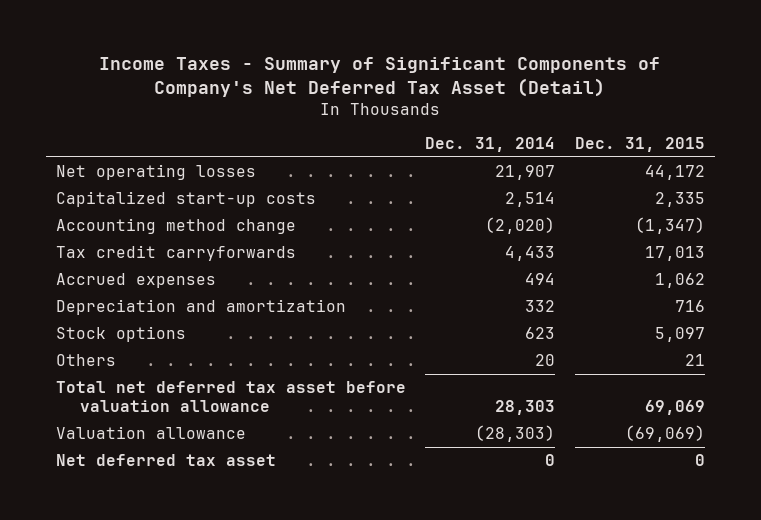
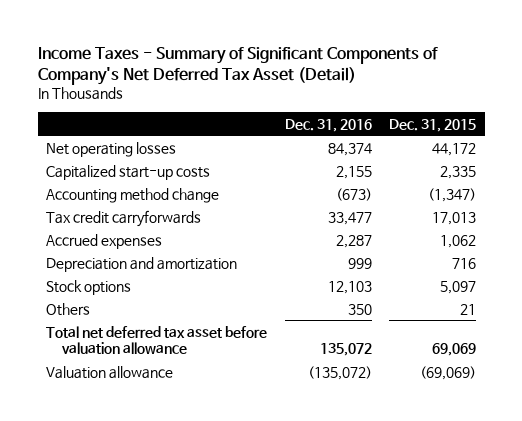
- | Dec. 31, 2014 | Dec. 31, 2015
+ | Dec. 31, 2016 | Dec. 31, 2015
- Net deferred tax asset | 0 | 0

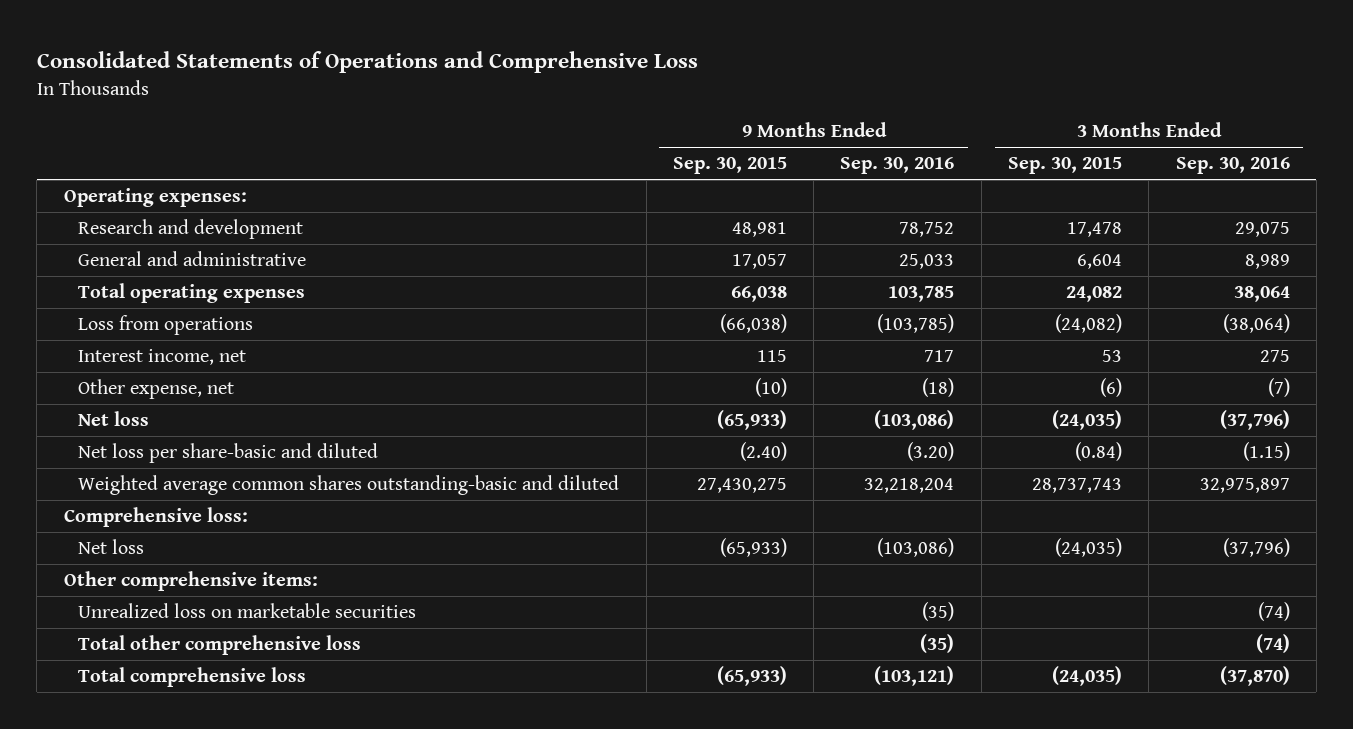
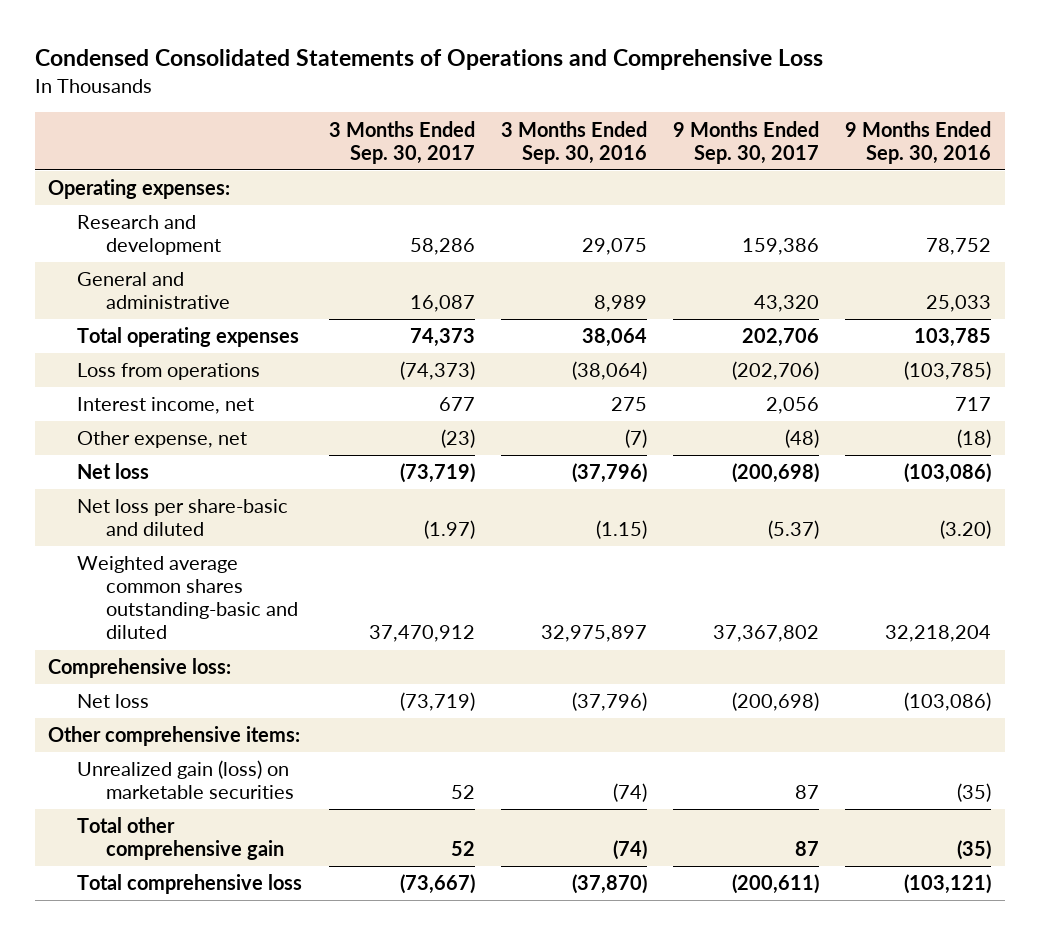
- Consolidated Statements of Operations and Comprehensive Loss
+ Condensed Consolidated Statements of Operations and Comprehensive Loss
- | 9 Months Ended Sep. 30, 2015 | 9 Months Ended Sep. 30, 2016 | 3 Months Ended Sep. 30, 2015 | 3 Months Ended Sep. 30, 2016
+ | 3 Months Ended Sep. 30, 2017 | 3 Months Ended Sep. 30, 2016 | 9 Months Ended Sep. 30, 2017 | 9 Months Ended Sep. 30, 2016
- Unrealized loss on marketable securities | | (35) | | (74)
- Total other comprehensive loss | | (35) | | (74)
+ Unrealized gain (loss) on marketable securities | 52 | (74) | 87 | (35)
+ Total other comprehensive gain | 52 | (74) | 87 | (35)

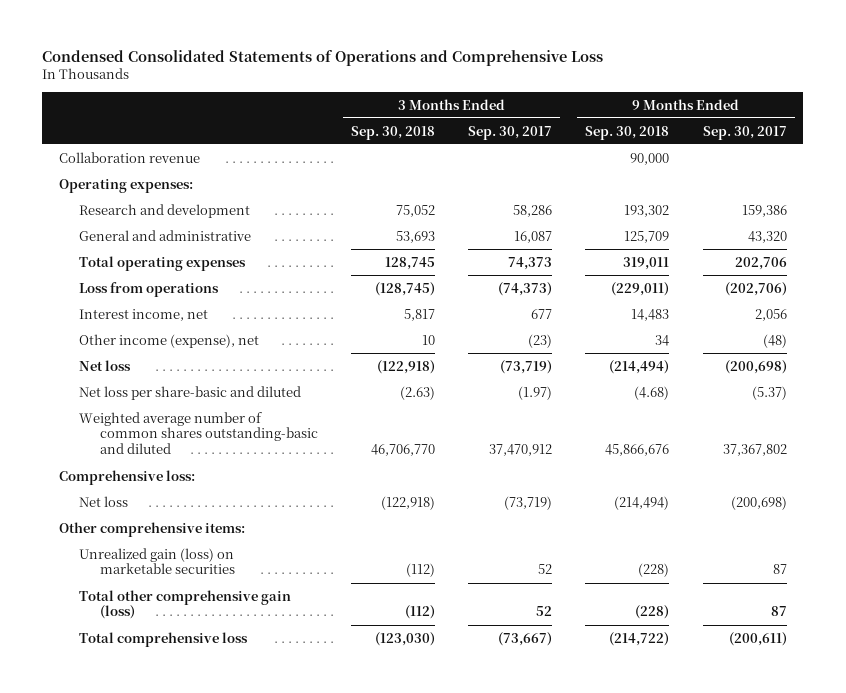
- | 3 Months Ended Sep. 30, 2017 | 3 Months Ended Sep. 30, 2016 | 9 Months Ended Sep. 30, 2017 | 9 Months Ended Sep. 30, 2016
+ | 3 Months Ended Sep. 30, 2018 | 3 Months Ended Sep. 30, 2017 | 9 Months Ended Sep. 30, 2018 | 9 Months Ended Sep. 30, 2017
+ Collaboration revenue | | | 90,000 |
- Other expense, net | (23) | (7) | (48) | (18)
+ Other income (expense), net | 10 | (23) | 34 | (48)
- Weighted average common shares outstanding-basic and diluted | 37,470,912 | 32,975,897 | 37,367,802 | 32,218,204
+ Weighted average number of common shares outstanding-basic and diluted | 46,706,770 | 37,470,912 | 45,866,676 | 37,367,802
- Total other comprehensive gain | 52 | (74) | 87 | (35)
+ Total other comprehensive gain (loss) | (112) | 52 | (228) | 87

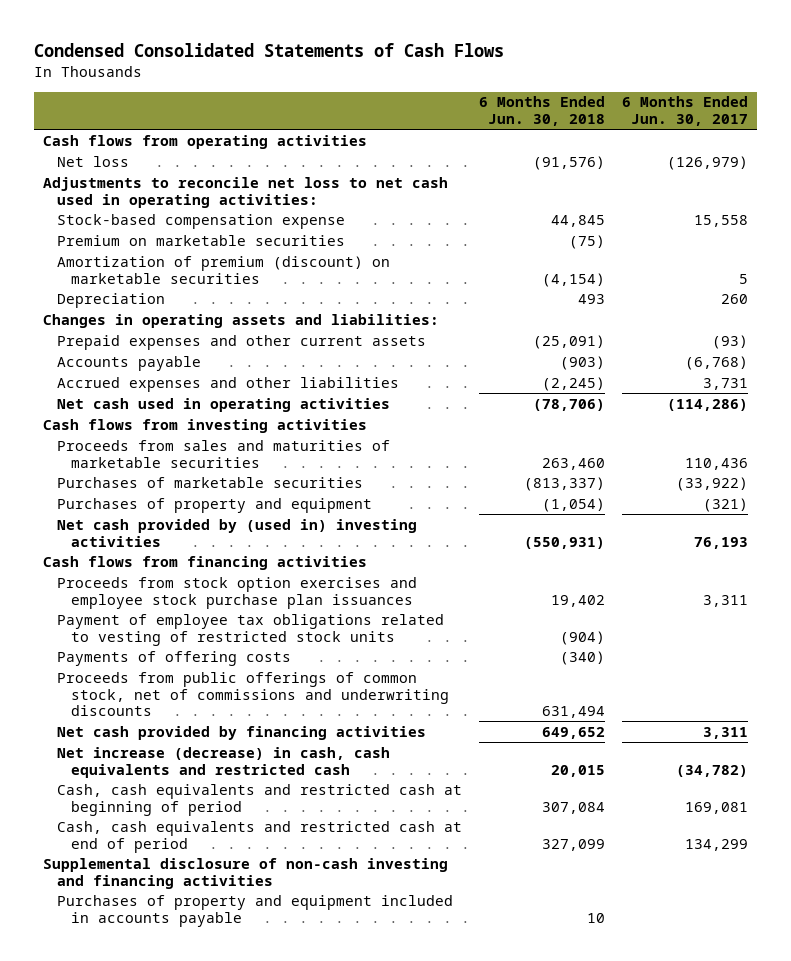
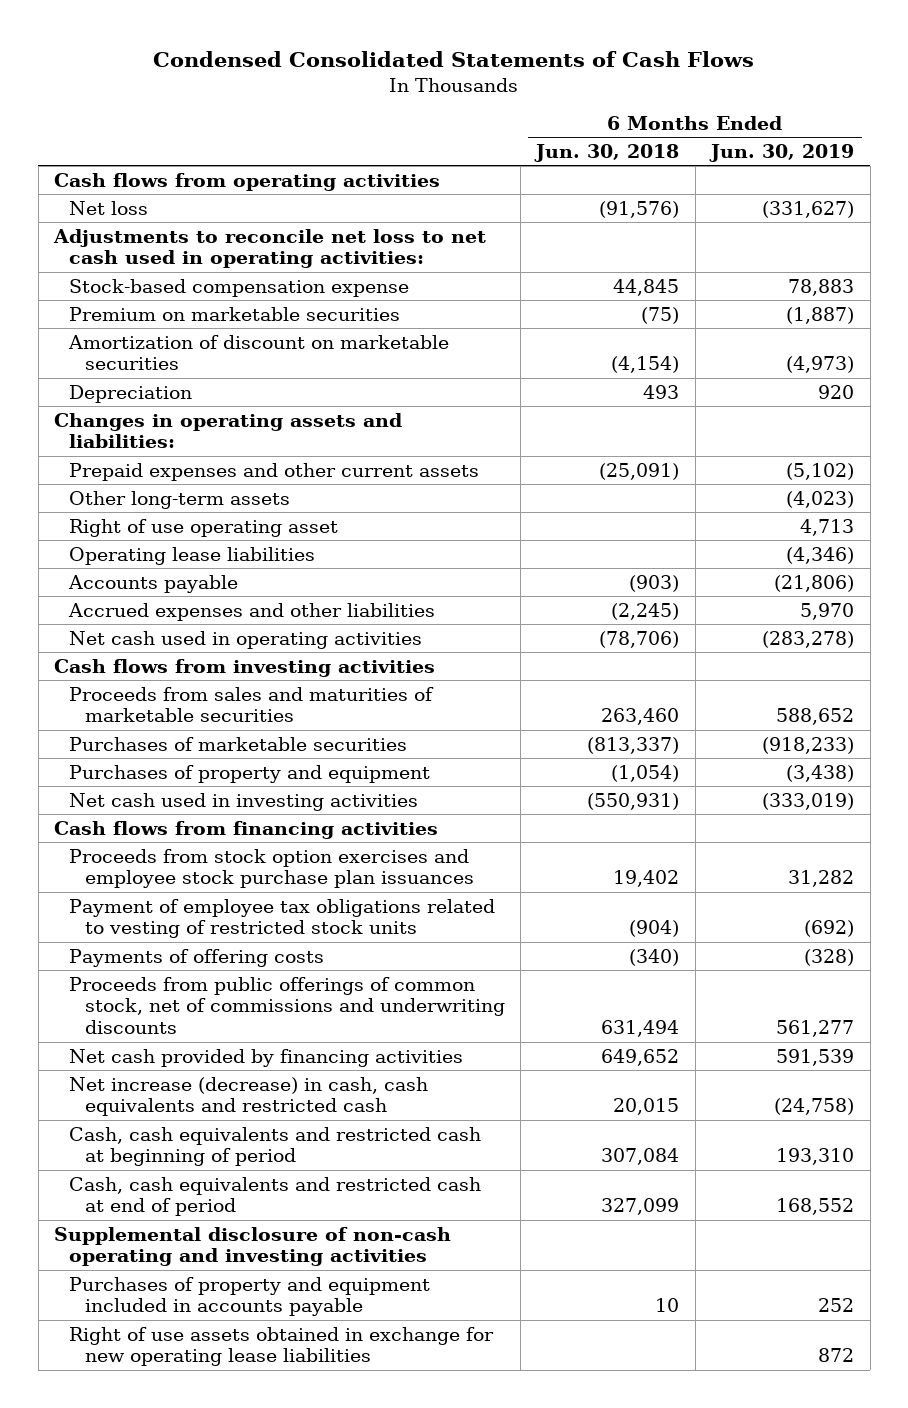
- | 6 Months Ended Jun. 30, 2018 | 6 Months Ended Jun. 30, 2017
+ | 6 Months Ended Jun. 30, 2018 | 6 Months Ended Jun. 30, 2019
- Amortization of premium (discount) on marketable securities | (4,154) | 5
+ Amortization of discount on marketable securities | (4,154) | (4,973)
+ Other long-term assets | | (4,023)
+ Right of use operating asset | | 4,713
+ Operating lease liabilities | | (4,346)
- Net cash provided by (used in) investing activities | (550,931) | 76,193
+ Net cash used in investing activities | (550,931) | (333,019)
- Supplemental disclosure of non-cash investing and financing activities
+ Supplemental disclosure of non-cash operating and investing activities
+ Right of use assets obtained in exchange for new operating lease liabilities | | 872

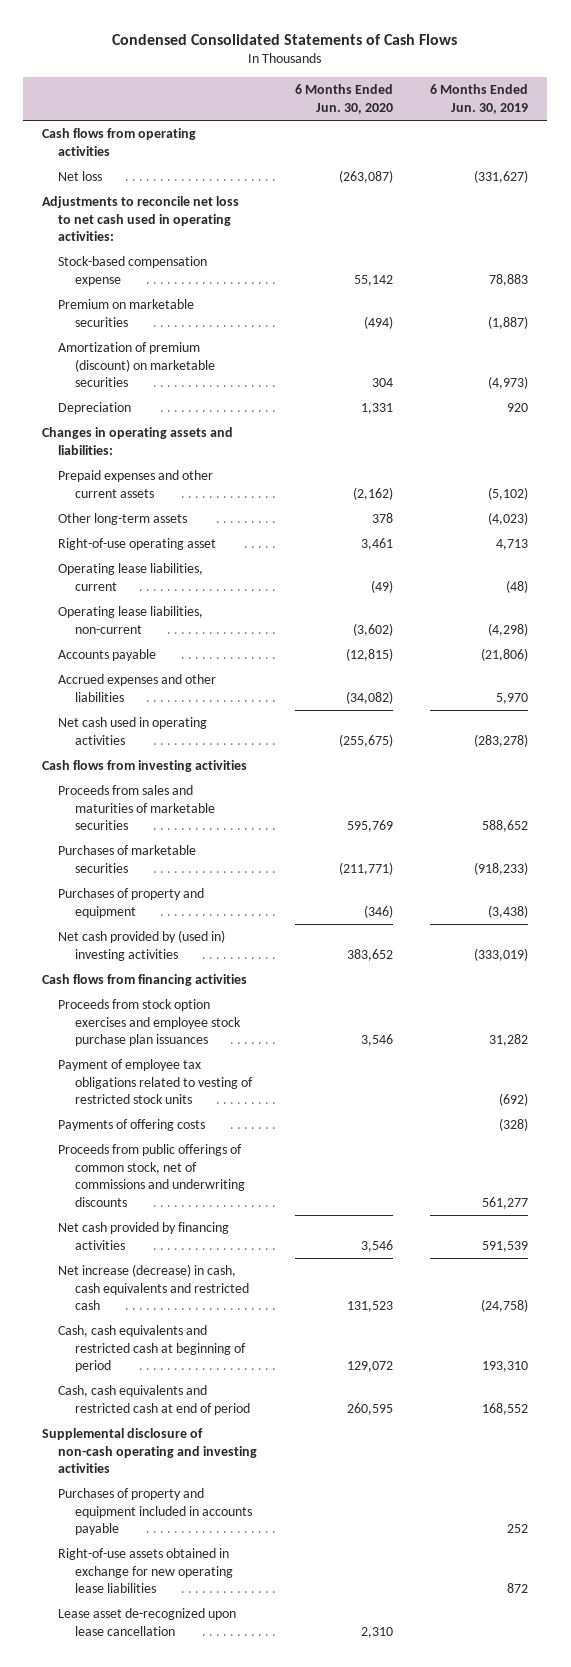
- | 6 Months Ended Jun. 30, 2018 | 6 Months Ended Jun. 30, 2019
+ | 6 Months Ended Jun. 30, 2020 | 6 Months Ended Jun. 30, 2019
- Amortization of discount on marketable securities | (4,154) | (4,973)
+ Amortization of premium (discount) on marketable securities | 304 | (4,973)
- Right of use operating asset | | 4,713
- Operating lease liabilities | | (4,346)
+ Right-of-use operating asset | 3,461 | 4,713
+ Operating lease liabilities, current | (49) | (48)
+ Operating lease liabilities, non-current | (3,602) | (4,298)
- Net cash used in investing activities | (550,931) | (333,019)
+ Net cash provided by (used in) investing activities | 383,652 | (333,019)
- Right of use assets obtained in exchange for new operating lease liabilities | | 872
+ Right-of-use assets obtained in exchange for new operating lease liabilities | | 872
+ Lease asset de-recognized upon lease cancellation | 2,310 |

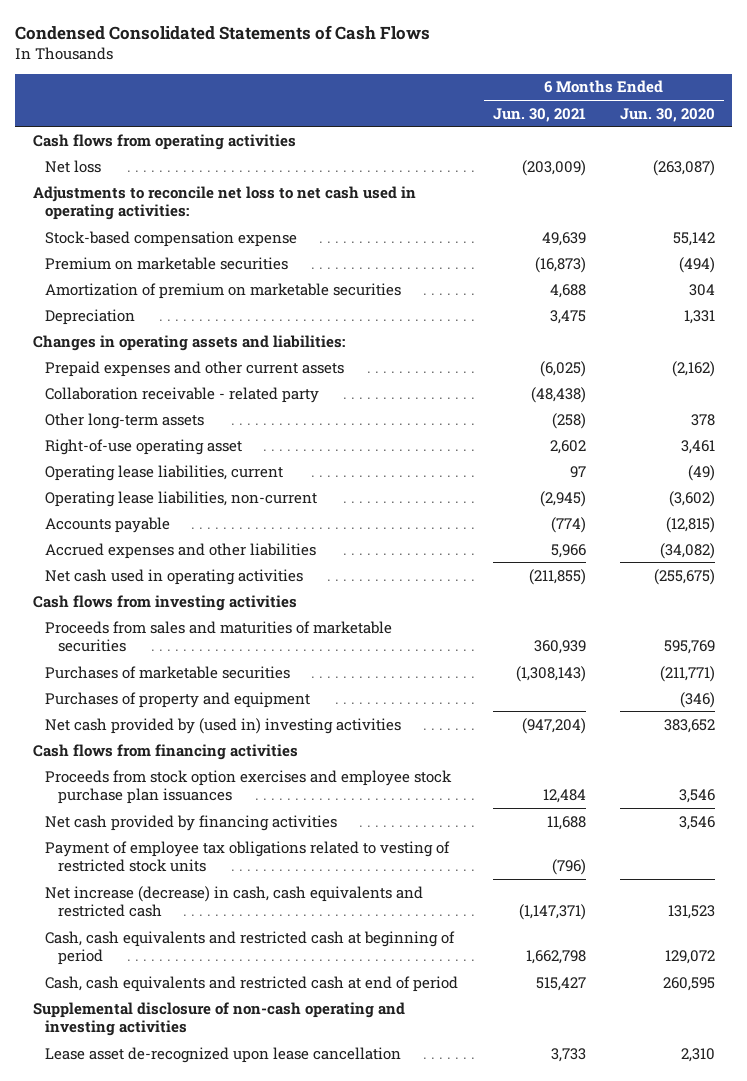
- | 6 Months Ended Jun. 30, 2020 | 6 Months Ended Jun. 30, 2019
+ | 6 Months Ended Jun. 30, 2021 | 6 Months Ended Jun. 30, 2020
- Amortization of premium (discount) on marketable securities | 304 | (4,973)
+ Amortization of premium on marketable securities | 4,688 | 304
+ Collaboration receivable - related party | (48,438) |
- Payments of offering costs | | (328)
- Proceeds from public offerings of common stock, net of commissions and underwriting discounts | | 561,277
moved down: Payment of employee tax obligations related to vesting of restricted stock units | (796) |
- Purchases of property and equipment included in accounts payable | | 252
- Right-of-use assets obtained in exchange for new operating lease liabilities | | 872

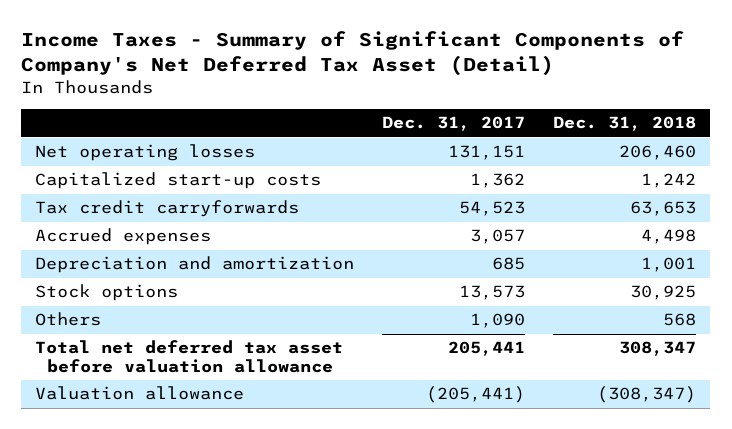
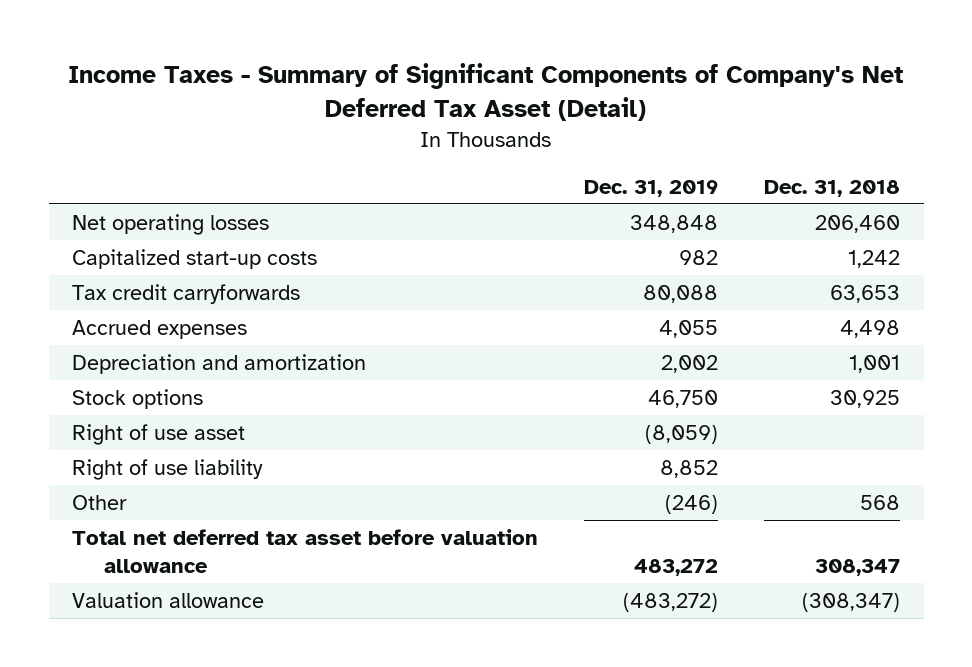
- | Dec. 31, 2017 | Dec. 31, 2018
+ | Dec. 31, 2019 | Dec. 31, 2018
- Others | 1,090 | 568
+ Right of use asset | (8,059) |
+ Right of use liability | 8,852 |
+ Other | (246) | 568

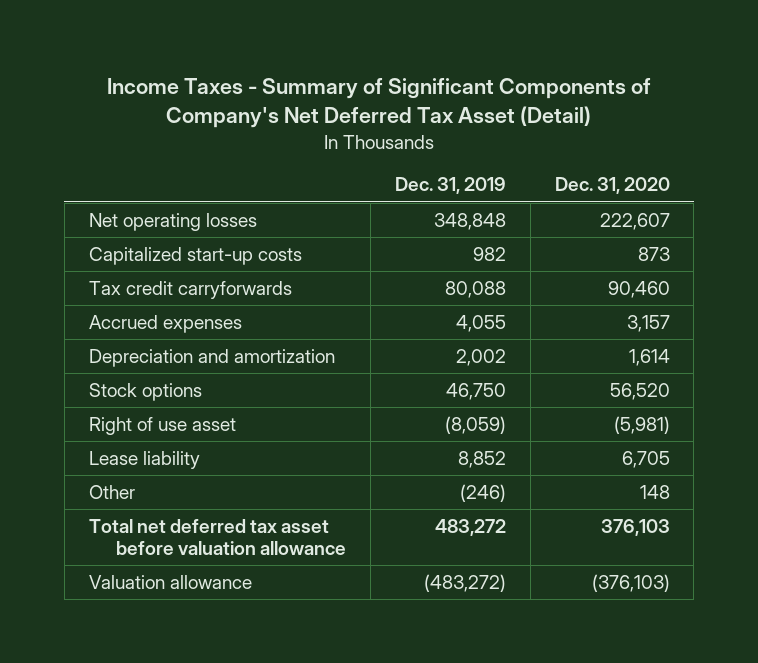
- | Dec. 31, 2019 | Dec. 31, 2018
+ | Dec. 31, 2019 | Dec. 31, 2020
- Right of use liability | 8,852 |
+ Lease liability | 8,852 | 6,705

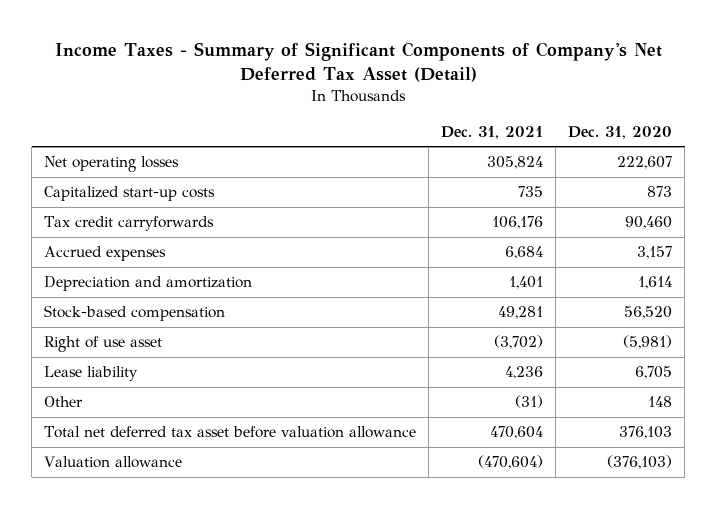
- | Dec. 31, 2019 | Dec. 31, 2020
+ | Dec. 31, 2021 | Dec. 31, 2020
- Stock options | 46,750 | 56,520
+ Stock-based compensation | 49,281 | 56,520

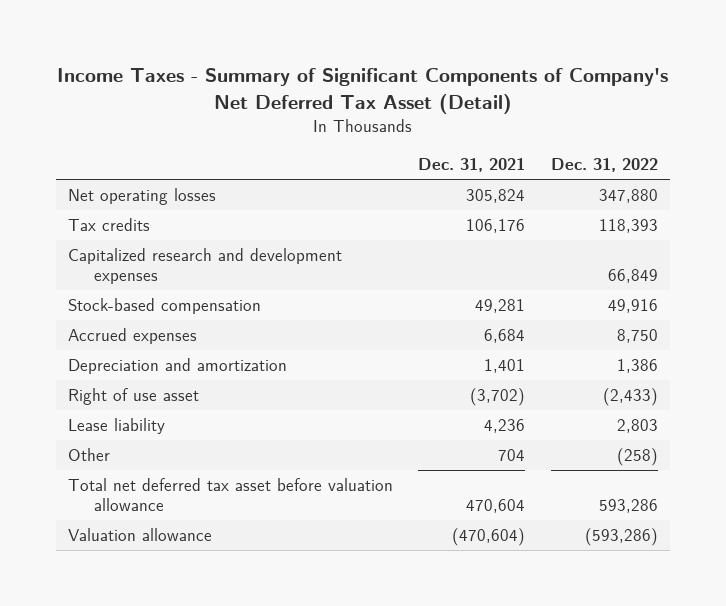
- | Dec. 31, 2021 | Dec. 31, 2020
+ | Dec. 31, 2021 | Dec. 31, 2022
- Capitalized start-up costs | 735 | 873
- Tax credit carryforwards | 106,176 | 90,460
+ Tax credits | 106,176 | 118,393
+ Capitalized research and development expenses | | 66,849
moved up: Stock-based compensation | 49,281 | 49,916
- Other | (31) | 148
+ Other | 704 | (258)

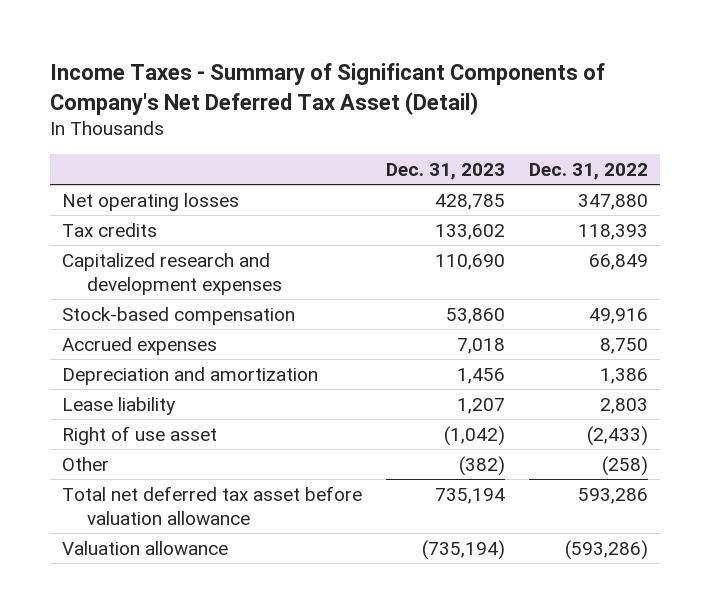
- | Dec. 31, 2021 | Dec. 31, 2022
+ | Dec. 31, 2023 | Dec. 31, 2022
moved down: Right of use asset | (1,042) | (2,433)

